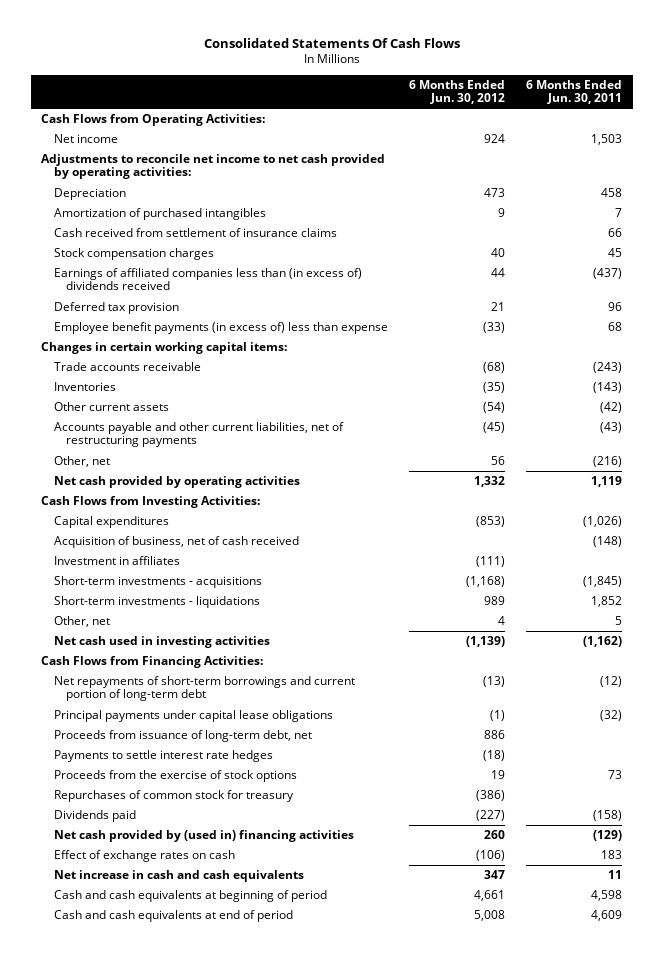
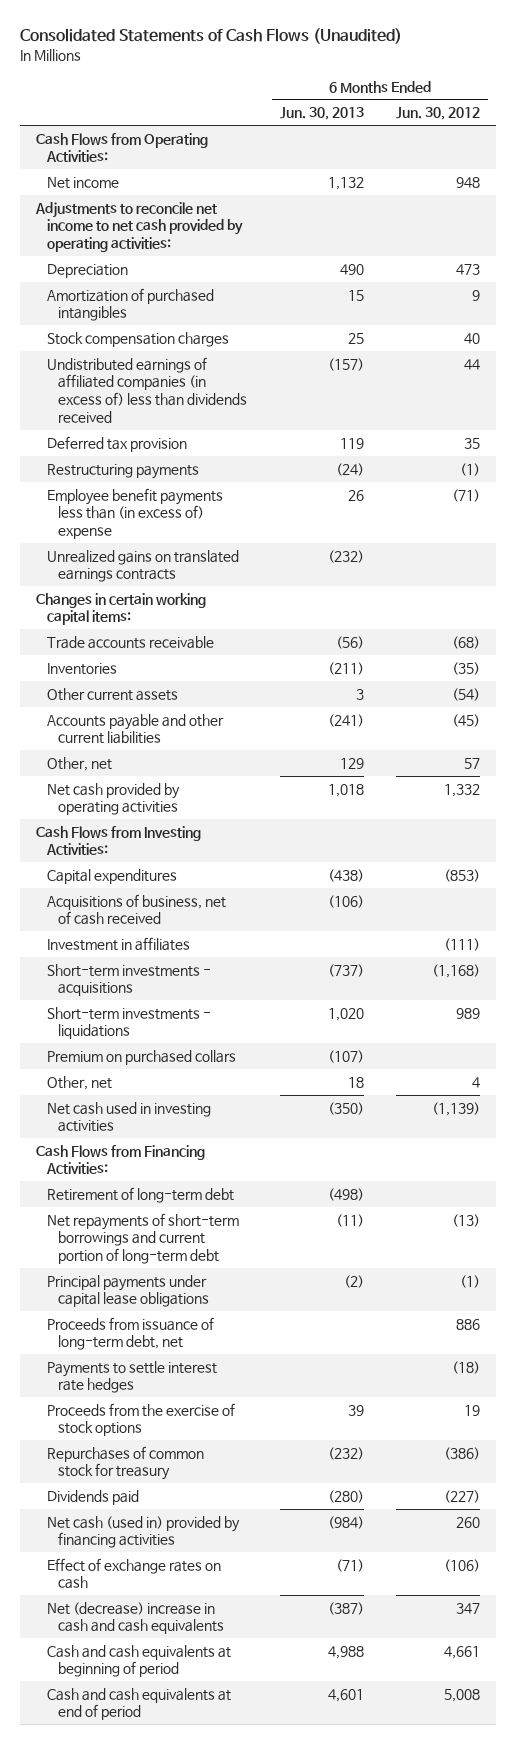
- Consolidated Statements Of Cash Flows
+ Consolidated Statements of Cash Flows (Unaudited)
- | 6 Months Ended Jun. 30, 2012 | 6 Months Ended Jun. 30, 2011
+ | 6 Months Ended Jun. 30, 2013 | 6 Months Ended Jun. 30, 2012
- Net income | 924 | 1,503
+ Net income | 1,132 | 948
- Cash received from settlement of insurance claims | | 66
- Earnings of affiliated companies less than (in excess of) dividends received | 44 | (437)
- Deferred tax provision | 21 | 96
- Employee benefit payments (in excess of) less than expense | (33) | 68
+ Undistributed earnings of affiliated companies (in excess of) less than dividends received | (157) | 44
+ Deferred tax provision | 119 | 35
+ Restructuring payments | (24) | (1)
+ Employee benefit payments less than (in excess of) expense | 26 | (71)
+ Unrealized gains on translated earnings contracts | (232) |
- Accounts payable and other current liabilities, net of restructuring payments | (45) | (43)
- Other, net | 56 | (216)
+ Accounts payable and other current liabilities | (241) | (45)
+ Other, net | 129 | 57
- Acquisition of business, net of cash received | | (148)
+ Acquisitions of business, net of cash received | (106) |
+ Premium on purchased collars | (107) |
+ Retirement of long-term debt | (498) |
- Net cash provided by (used in) financing activities | 260 | (129)
+ Net cash (used in) provided by financing activities | (984) | 260
- Net increase in cash and cash equivalents | 347 | 11
+ Net (decrease) increase in cash and cash equivalents | (387) | 347

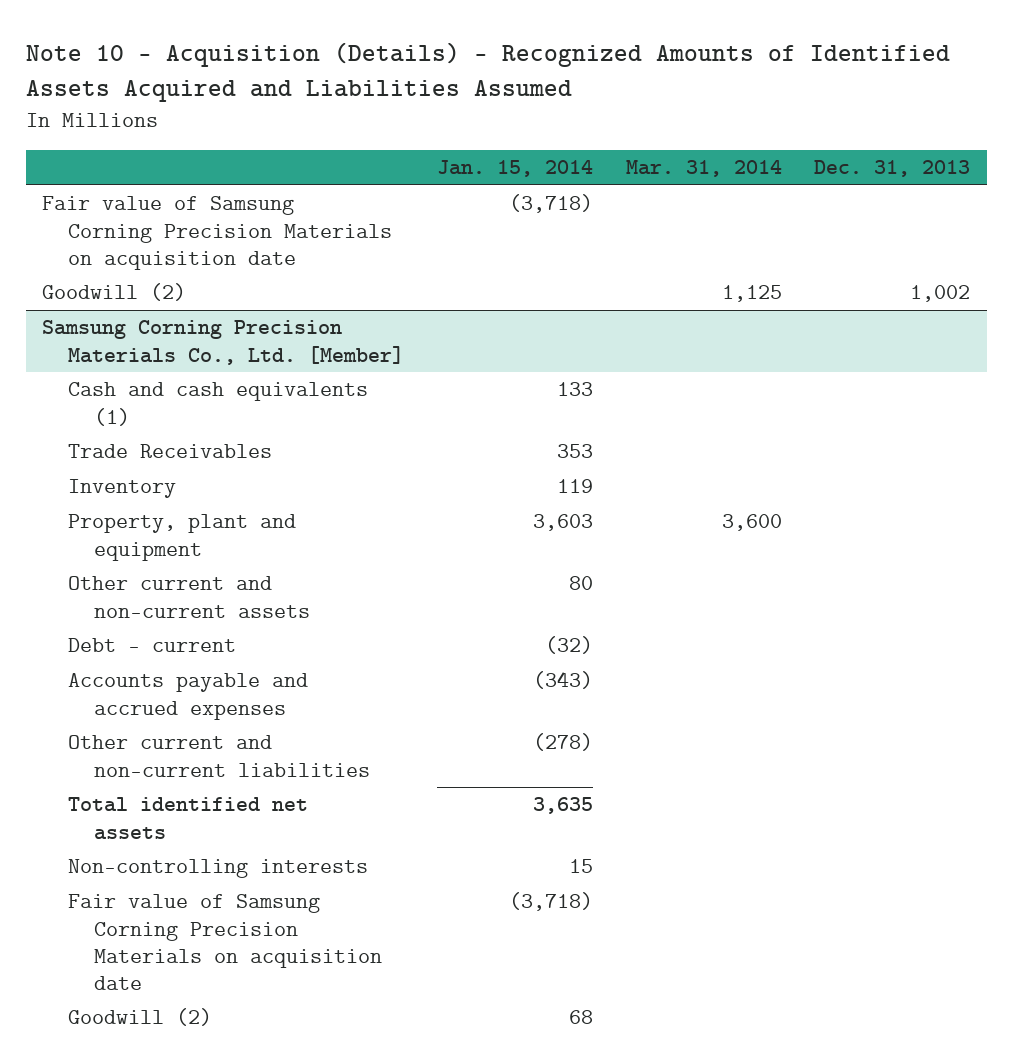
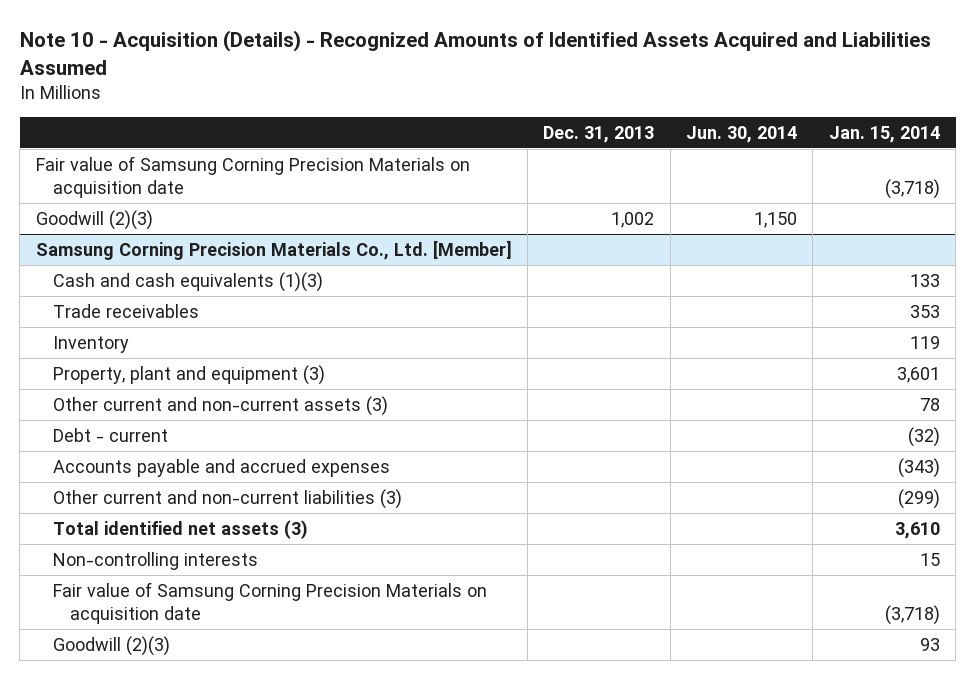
- | Jan. 15, 2014 | Mar. 31, 2014 | Dec. 31, 2013
+ | Dec. 31, 2013 | Jun. 30, 2014 | Jan. 15, 2014
- Goodwill (2) | | 1,125 | 1,002
+ Goodwill (2)(3) | 1,002 | 1,150 |
@ Samsung Corning Precision Materials Co., Ltd. [Member]
- Cash and cash equivalents (1) | 133 | |
- Trade Receivables | 353 | |
+ Cash and cash equivalents (1)(3) | | | 133
+ Trade receivables | | | 353
- Property, plant and equipment | 3,603 | 3,600 |
- Other current and non-current assets | 80 | |
+ Property, plant and equipment (3) | | | 3,601
+ Other current and non-current assets (3) | | | 78
- Other current and non-current liabilities | (278) | |
- Total identified net assets | 3,635 | |
+ Other current and non-current liabilities (3) | | | (299)
+ Total identified net assets (3) | | | 3,610
- Goodwill (2) | 68 | |
+ Goodwill (2)(3) | | | 93

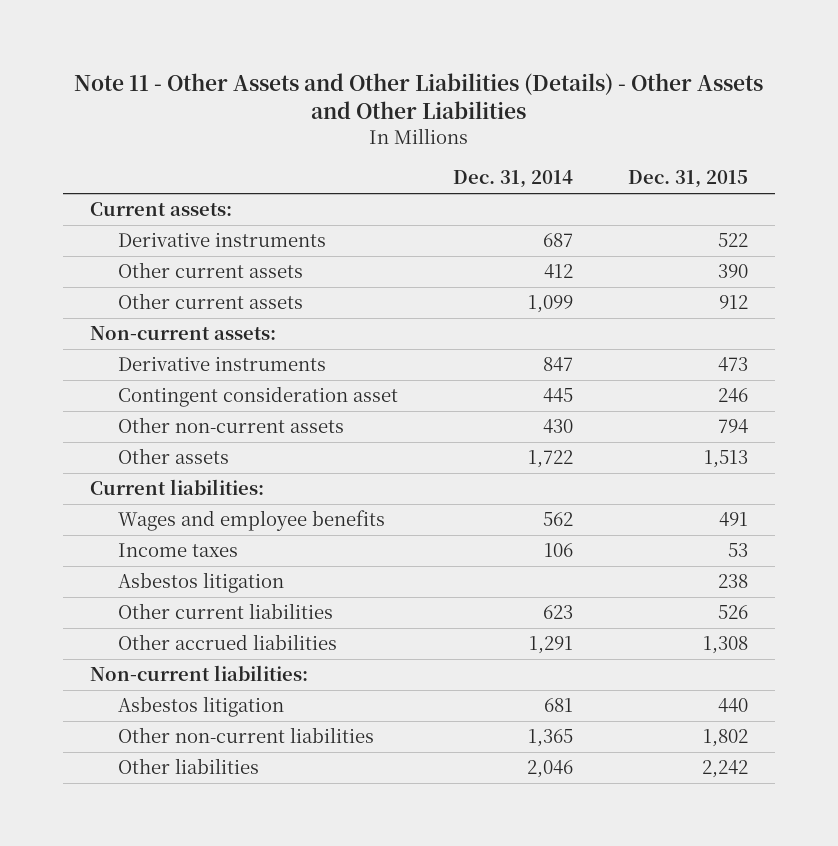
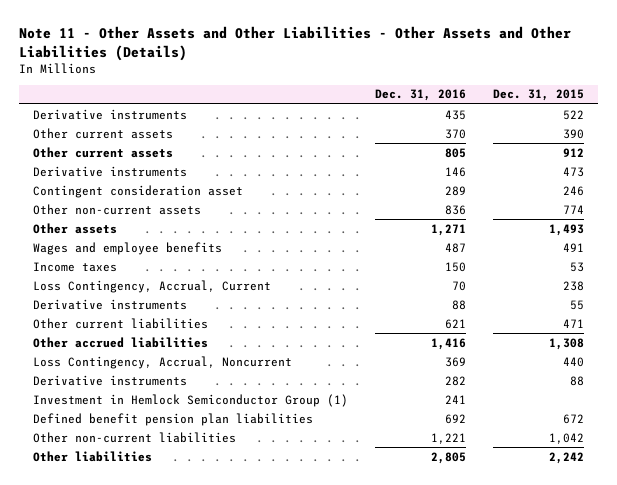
- Note 11 - Other Assets and Other Liabilities (Details) - Other Assets and Other Liabilities
+ Note 11 - Other Assets and Other Liabilities - Other Assets and Other Liabilities (Details)
- | Dec. 31, 2014 | Dec. 31, 2015
+ | Dec. 31, 2016 | Dec. 31, 2015
- Current assets:
- Non-current assets:
- Other non-current assets | 430 | 794
- Other assets | 1,722 | 1,513
- Current liabilities:
+ Other non-current assets | 836 | 774
+ Other assets | 1,271 | 1,493
- Asbestos litigation | | 238
- Other current liabilities | 623 | 526
+ Loss Contingency, Accrual, Current | 70 | 238
+ Derivative instruments | 88 | 55
+ Other current liabilities | 621 | 471
- Non-current liabilities:
- Asbestos litigation | 681 | 440
- Other non-current liabilities | 1,365 | 1,802
+ Loss Contingency, Accrual, Noncurrent | 369 | 440
+ Derivative instruments | 282 | 88
+ Investment in Hemlock Semiconductor Group (1) | 241 |
+ Defined benefit pension plan liabilities | 692 | 672
+ Other non-current liabilities | 1,221 | 1,042

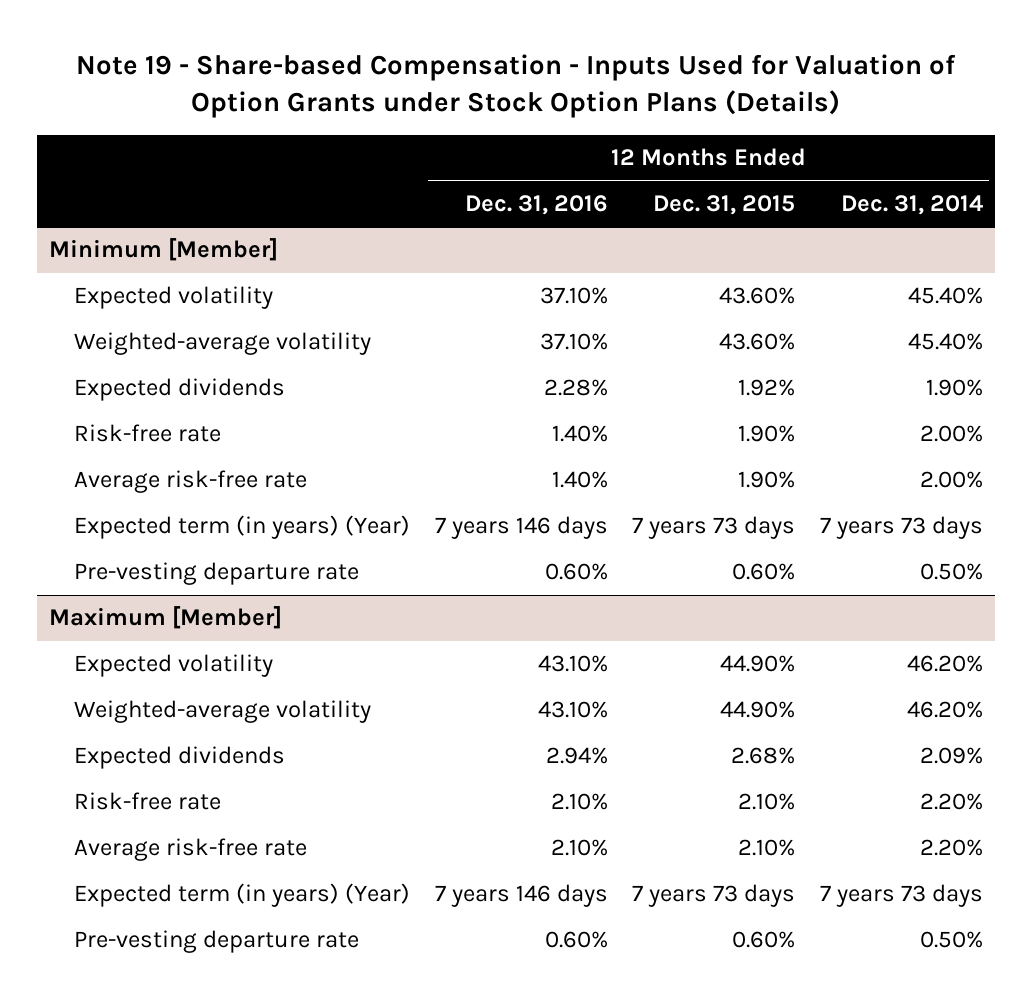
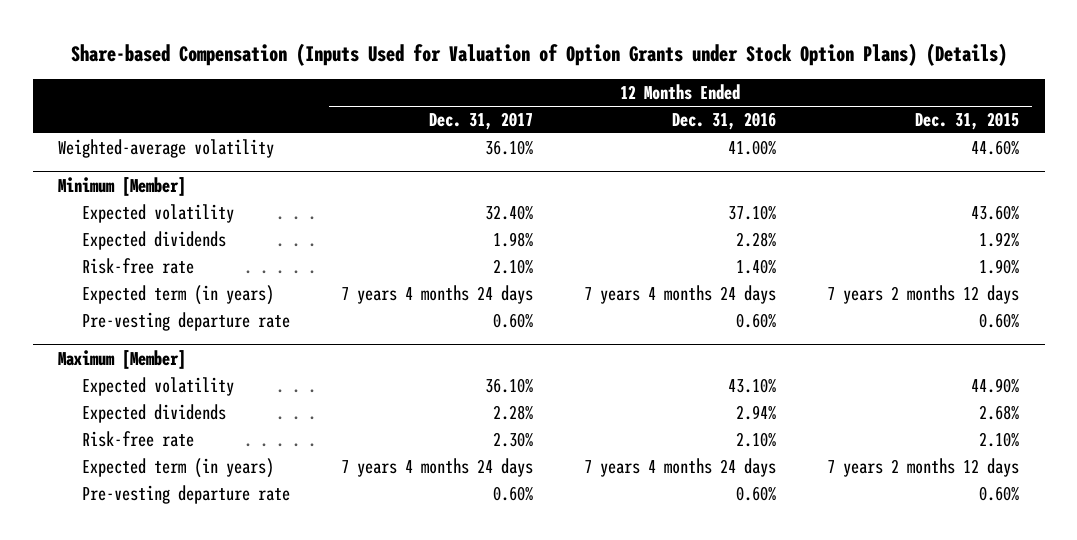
- Note 19 - Share-based Compensation - Inputs Used for Valuation of Option Grants under Stock Option Plans (Details)
+ Share-based Compensation (Inputs Used for Valuation of Option Grants under Stock Option Plans) (Details)
- | 12 Months Ended Dec. 31, 2016 | 12 Months Ended Dec. 31, 2015 | 12 Months Ended Dec. 31, 2014
+ | 12 Months Ended Dec. 31, 2017 | 12 Months Ended Dec. 31, 2016 | 12 Months Ended Dec. 31, 2015
+ Weighted-average volatility | 36.10% | 41.00% | 44.60%
@ Minimum [Member]
- Weighted-average volatility | 37.10% | 43.60% | 45.40%
- Average risk-free rate | 1.40% | 1.90% | 2.00%
- Expected term (in years) (Year) | 7 years 146 days | 7 years 73 days | 7 years 73 days
+ Expected term (in years) | 7 years 4 months 24 days | 7 years 4 months 24 days | 7 years 2 months 12 days
@ Maximum [Member]
- Weighted-average volatility | 43.10% | 44.90% | 46.20%
- Average risk-free rate | 2.10% | 2.10% | 2.20%
- Expected term (in years) (Year) | 7 years 146 days | 7 years 73 days | 7 years 73 days
+ Expected term (in years) | 7 years 4 months 24 days | 7 years 4 months 24 days | 7 years 2 months 12 days

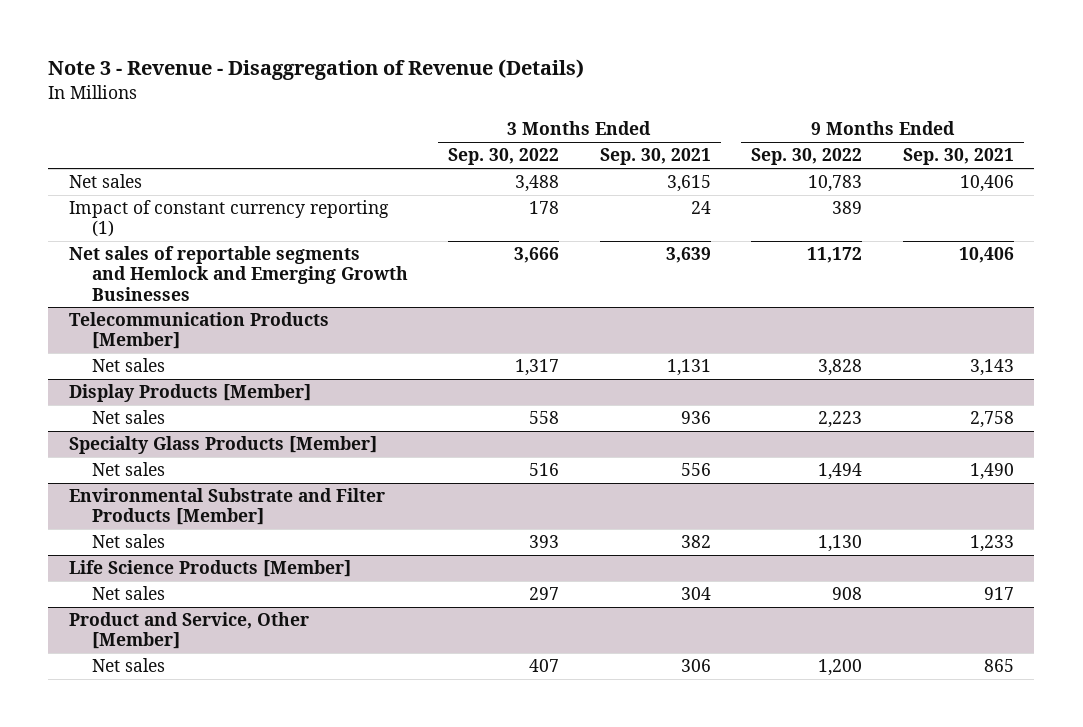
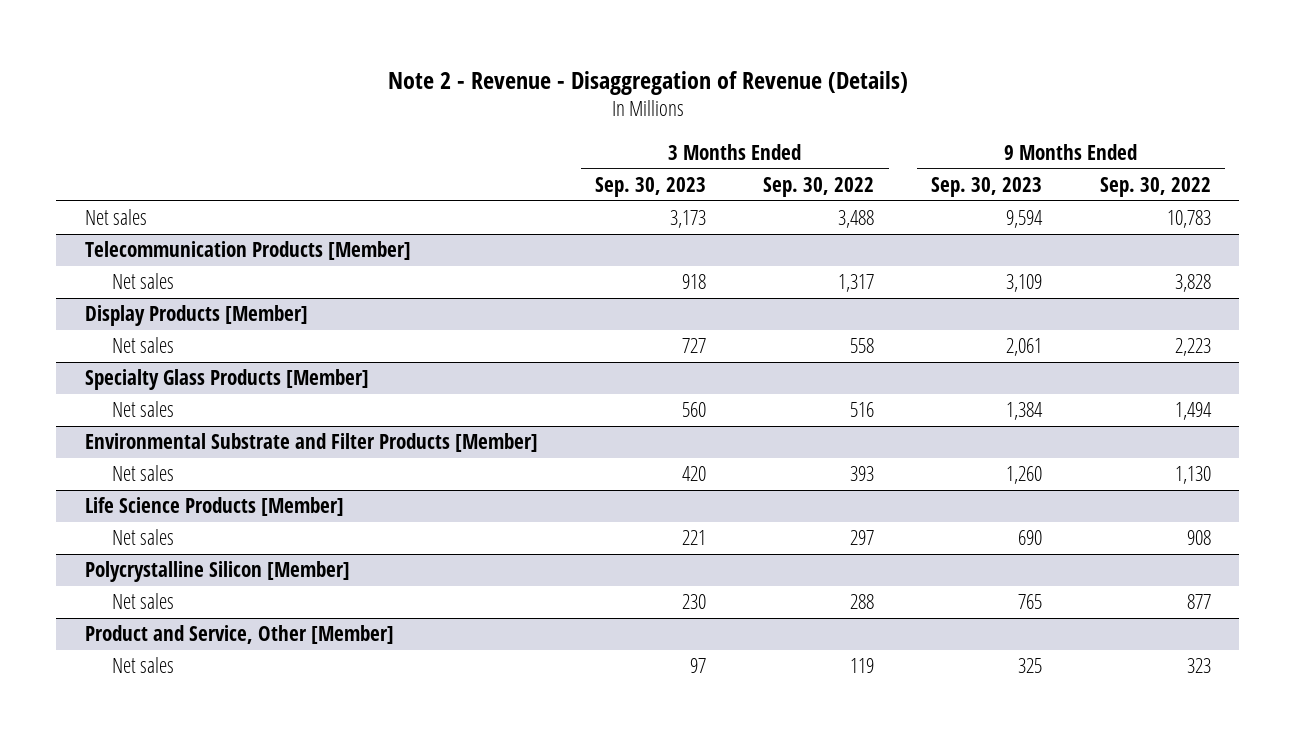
- Note 3 - Revenue - Disaggregation of Revenue (Details)
+ Note 2 - Revenue - Disaggregation of Revenue (Details)
- | 3 Months Ended Sep. 30, 2022 | 3 Months Ended Sep. 30, 2021 | 9 Months Ended Sep. 30, 2022 | 9 Months Ended Sep. 30, 2021
+ | 3 Months Ended Sep. 30, 2023 | 3 Months Ended Sep. 30, 2022 | 9 Months Ended Sep. 30, 2023 | 9 Months Ended Sep. 30, 2022
- Impact of constant currency reporting (1) | 178 | 24 | 389 |
- Net sales of reportable segments and Hemlock and Emerging Growth Businesses | 3,666 | 3,639 | 11,172 | 10,406
+ Polycrystalline Silicon [Member]
+ Net sales | 230 | 288 | 765 | 877
@ Product and Service, Other [Member]
- Net sales | 407 | 306 | 1,200 | 865
+ Net sales | 97 | 119 | 325 | 323

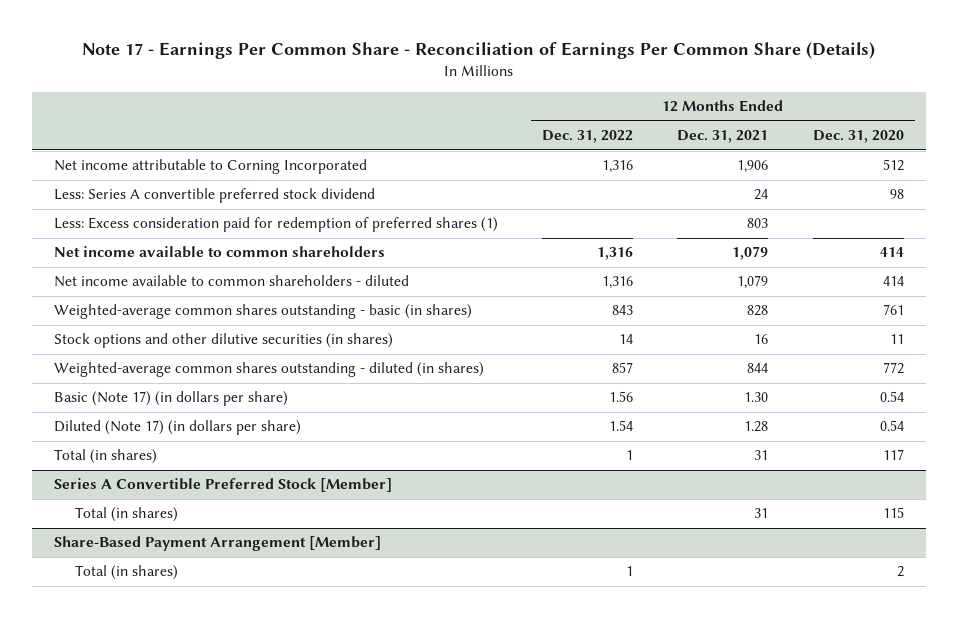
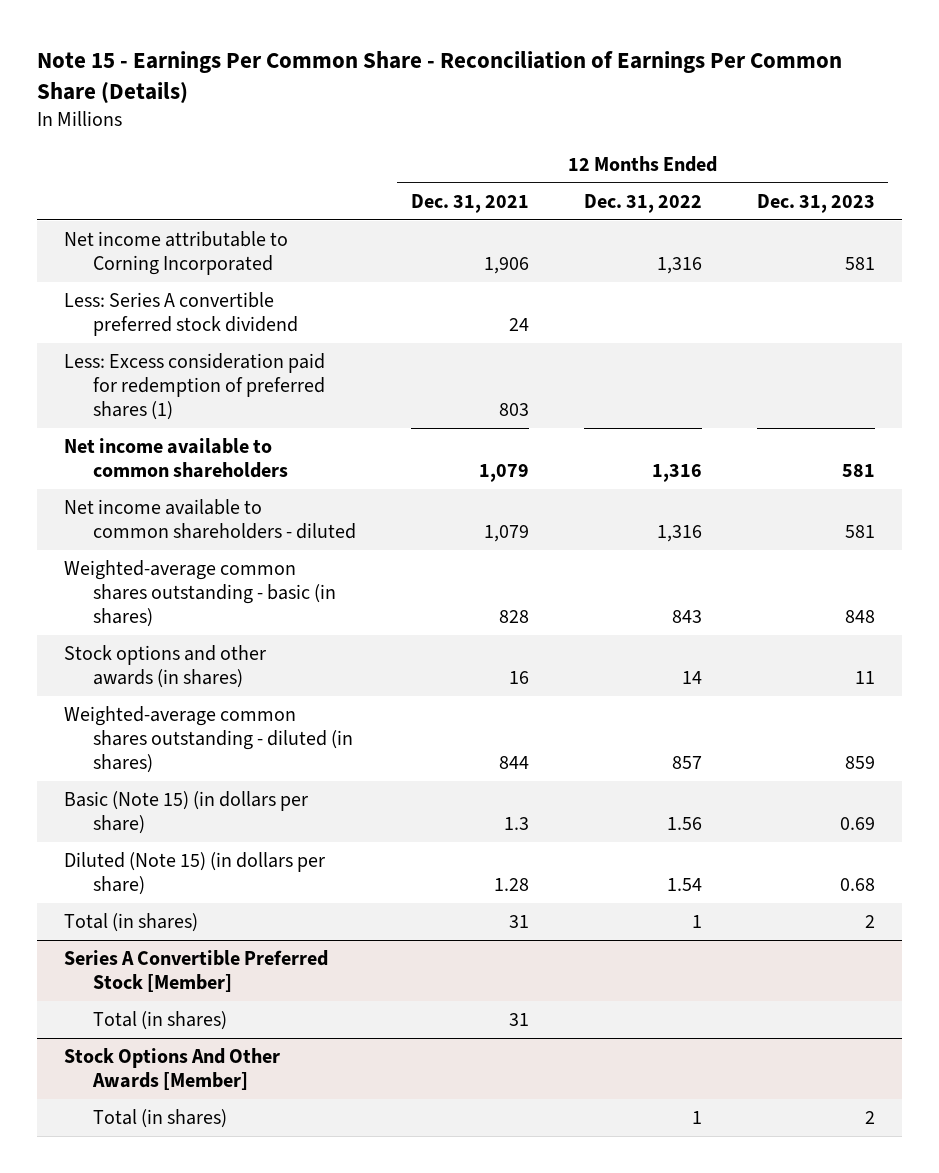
- Note 17 - Earnings Per Common Share - Reconciliation of Earnings Per Common Share (Details)
+ Note 15 - Earnings Per Common Share - Reconciliation of Earnings Per Common Share (Details)
- | 12 Months Ended Dec. 31, 2022 | 12 Months Ended Dec. 31, 2021 | 12 Months Ended Dec. 31, 2020
+ | 12 Months Ended Dec. 31, 2021 | 12 Months Ended Dec. 31, 2022 | 12 Months Ended Dec. 31, 2023
- Stock options and other dilutive securities (in shares) | 14 | 16 | 11
+ Stock options and other awards (in shares) | 16 | 14 | 11
- Basic (Note 17) (in dollars per share) | 1.56 | 1.30 | 0.54
- Diluted (Note 17) (in dollars per share) | 1.54 | 1.28 | 0.54
+ Basic (Note 15) (in dollars per share) | 1.3 | 1.56 | 0.69
+ Diluted (Note 15) (in dollars per share) | 1.28 | 1.54 | 0.68
- Share-Based Payment Arrangement [Member]
+ Stock Options And Other Awards [Member]

